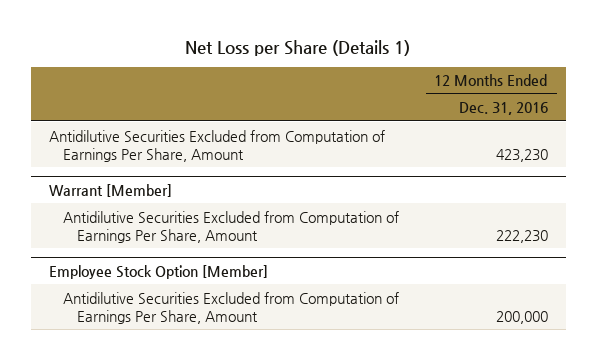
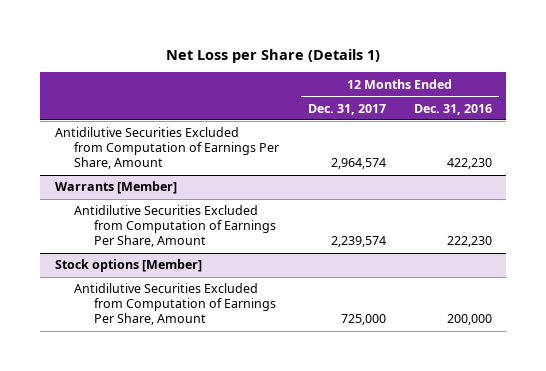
- | 12 Months Ended Dec. 31, 2016
+ | 12 Months Ended Dec. 31, 2017 | 12 Months Ended Dec. 31, 2016
- Antidilutive Securities Excluded from Computation of Earnings Per Share, Amount | 423,230
- Warrant [Member]
+ Antidilutive Securities Excluded from Computation of Earnings Per Share, Amount | 2,964,574 | 422,230
+ Warrants [Member]
- Employee Stock Option [Member]
+ Stock options [Member]

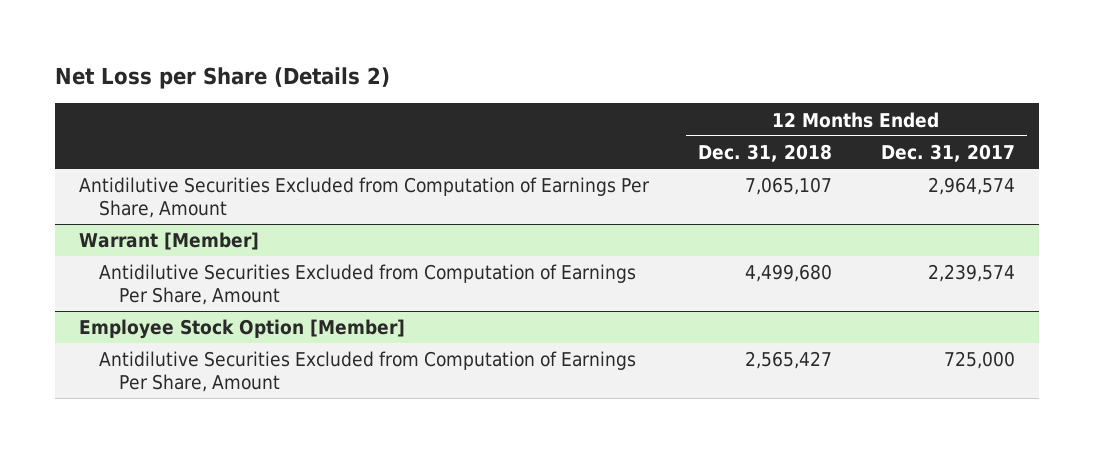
- Net Loss per Share (Details 1)
+ Net Loss per Share (Details 2)
- | 12 Months Ended Dec. 31, 2017 | 12 Months Ended Dec. 31, 2016
+ | 12 Months Ended Dec. 31, 2018 | 12 Months Ended Dec. 31, 2017
- Warrants [Member]
+ Warrant [Member]
- Stock options [Member]
+ Employee Stock Option [Member]

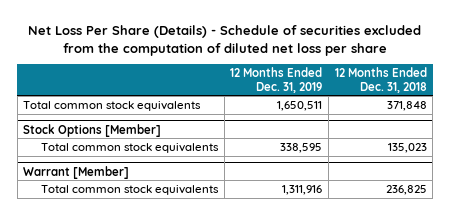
- Net Loss per Share (Details 2)
+ Net Loss Per Share (Details) - Schedule of securities excluded from the computation of diluted net loss per share
- | 12 Months Ended Dec. 31, 2018 | 12 Months Ended Dec. 31, 2017
+ | 12 Months Ended Dec. 31, 2019 | 12 Months Ended Dec. 31, 2018
- Antidilutive Securities Excluded from Computation of Earnings Per Share, Amount | 7,065,107 | 2,964,574
+ Total common stock equivalents | 1,650,511 | 371,848
+ Stock Options [Member]
+ Total common stock equivalents | 338,595 | 135,023
@ Warrant [Member]
- Antidilutive Securities Excluded from Computation of Earnings Per Share, Amount | 4,499,680 | 2,239,574
- Employee Stock Option [Member]
- Antidilutive Securities Excluded from Computation of Earnings Per Share, Amount | 2,565,427 | 725,000
@ Warrant [Member]
+ Total common stock equivalents | 1,311,916 | 236,825

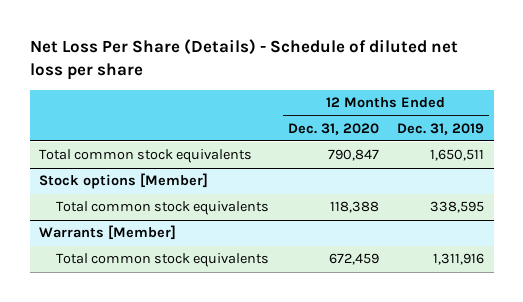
- Net Loss Per Share (Details) - Schedule of securities excluded from the computation of diluted net loss per share
+ Net Loss Per Share (Details) - Schedule of diluted net loss per share
- | 12 Months Ended Dec. 31, 2019 | 12 Months Ended Dec. 31, 2018
+ | 12 Months Ended Dec. 31, 2020 | 12 Months Ended Dec. 31, 2019
- Stock Options [Member]
+ Stock options [Member]
- Warrant [Member]
+ Warrants [Member]

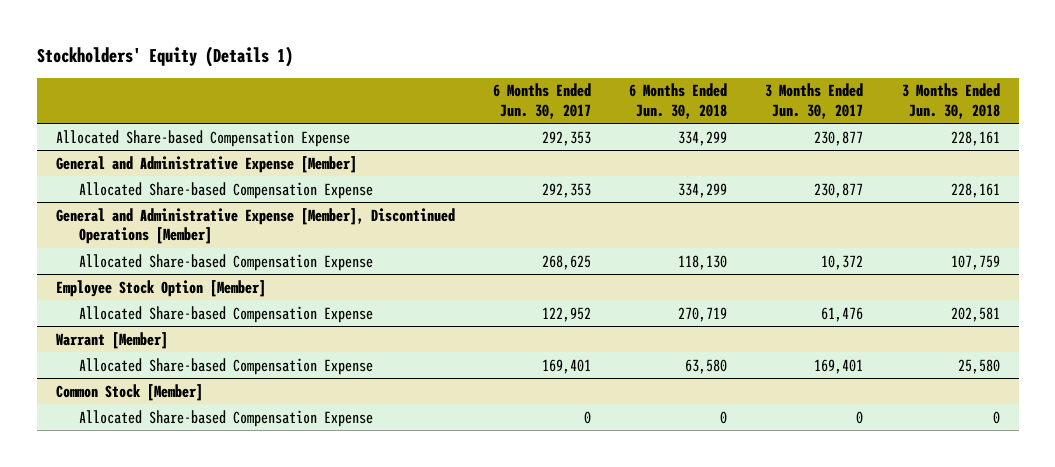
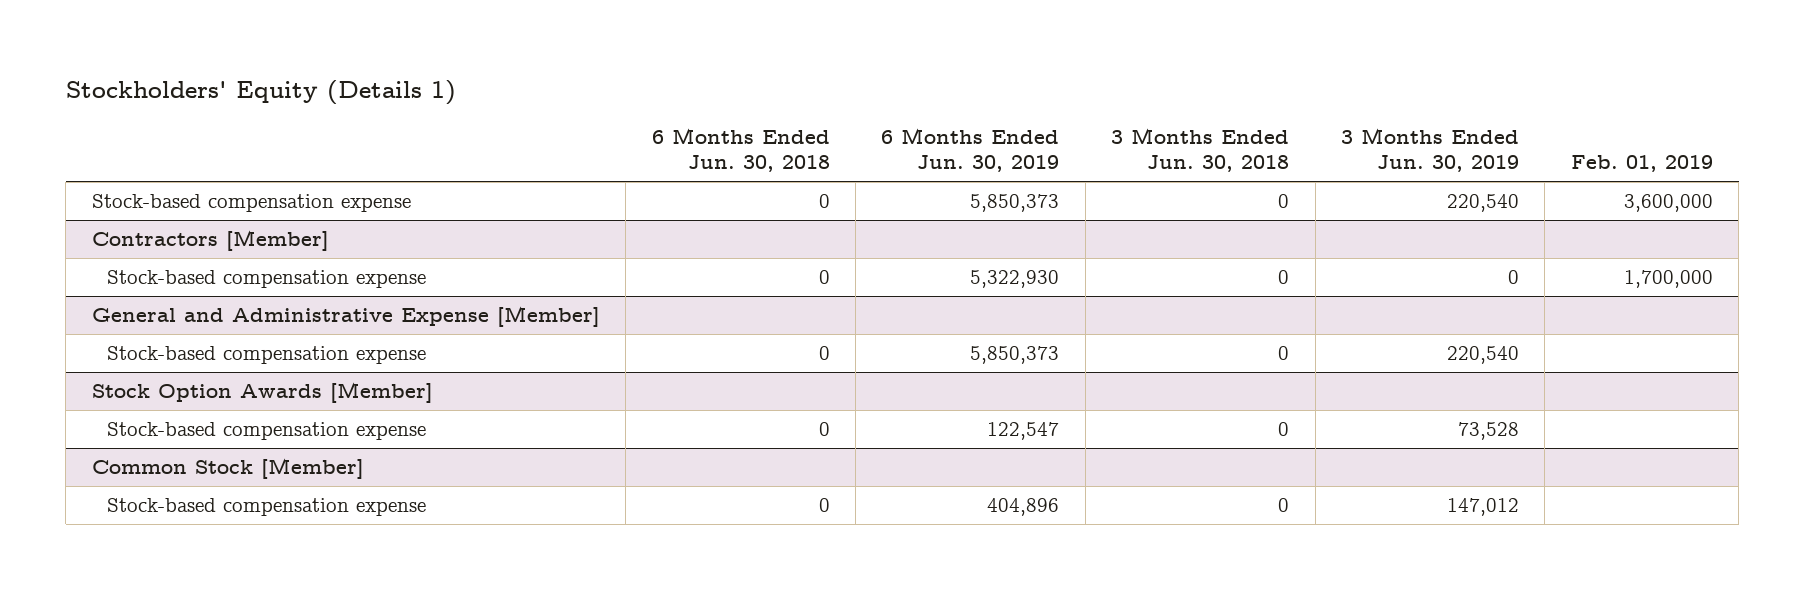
- | 6 Months Ended Jun. 30, 2017 | 6 Months Ended Jun. 30, 2018 | 3 Months Ended Jun. 30, 2017 | 3 Months Ended Jun. 30, 2018
+ | 6 Months Ended Jun. 30, 2018 | 6 Months Ended Jun. 30, 2019 | 3 Months Ended Jun. 30, 2018 | 3 Months Ended Jun. 30, 2019 | Feb. 01, 2019
- Allocated Share-based Compensation Expense | 292,353 | 334,299 | 230,877 | 228,161
+ Stock-based compensation expense | 0 | 5,850,373 | 0 | 220,540 | 3,600,000
+ Contractors [Member]
+ Stock-based compensation expense | 0 | 5,322,930 | 0 | 0 | 1,700,000
@ General and Administrative Expense [Member]
- Allocated Share-based Compensation Expense | 292,353 | 334,299 | 230,877 | 228,161
- General and Administrative Expense [Member], Discontinued Operations [Member]
- Allocated Share-based Compensation Expense | 268,625 | 118,130 | 10,372 | 107,759
- Employee Stock Option [Member]
- Allocated Share-based Compensation Expense | 122,952 | 270,719 | 61,476 | 202,581
- Warrant [Member]
- Allocated Share-based Compensation Expense | 169,401 | 63,580 | 169,401 | 25,580
@ General and Administrative Expense [Member]
+ Stock-based compensation expense | 0 | 5,850,373 | 0 | 220,540 |
+ Stock Option Awards [Member]
+ Stock-based compensation expense | 0 | 122,547 | 0 | 73,528 |
@ Common Stock [Member]
- Allocated Share-based Compensation Expense | 0 | 0 | 0 | 0
+ Stock-based compensation expense | 0 | 404,896 | 0 | 147,012 |

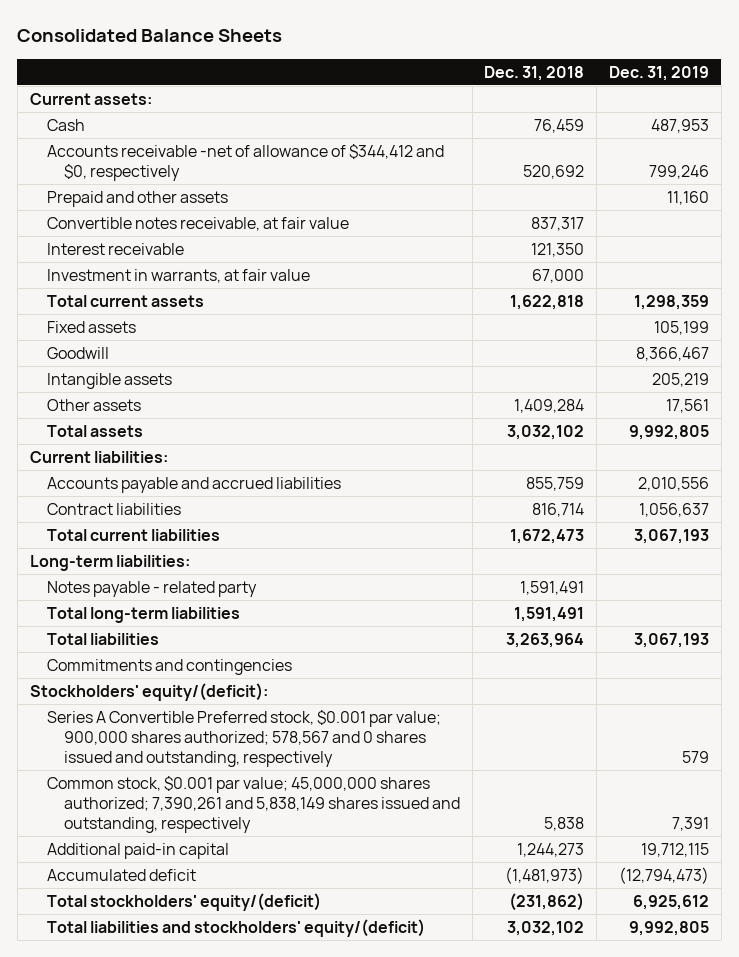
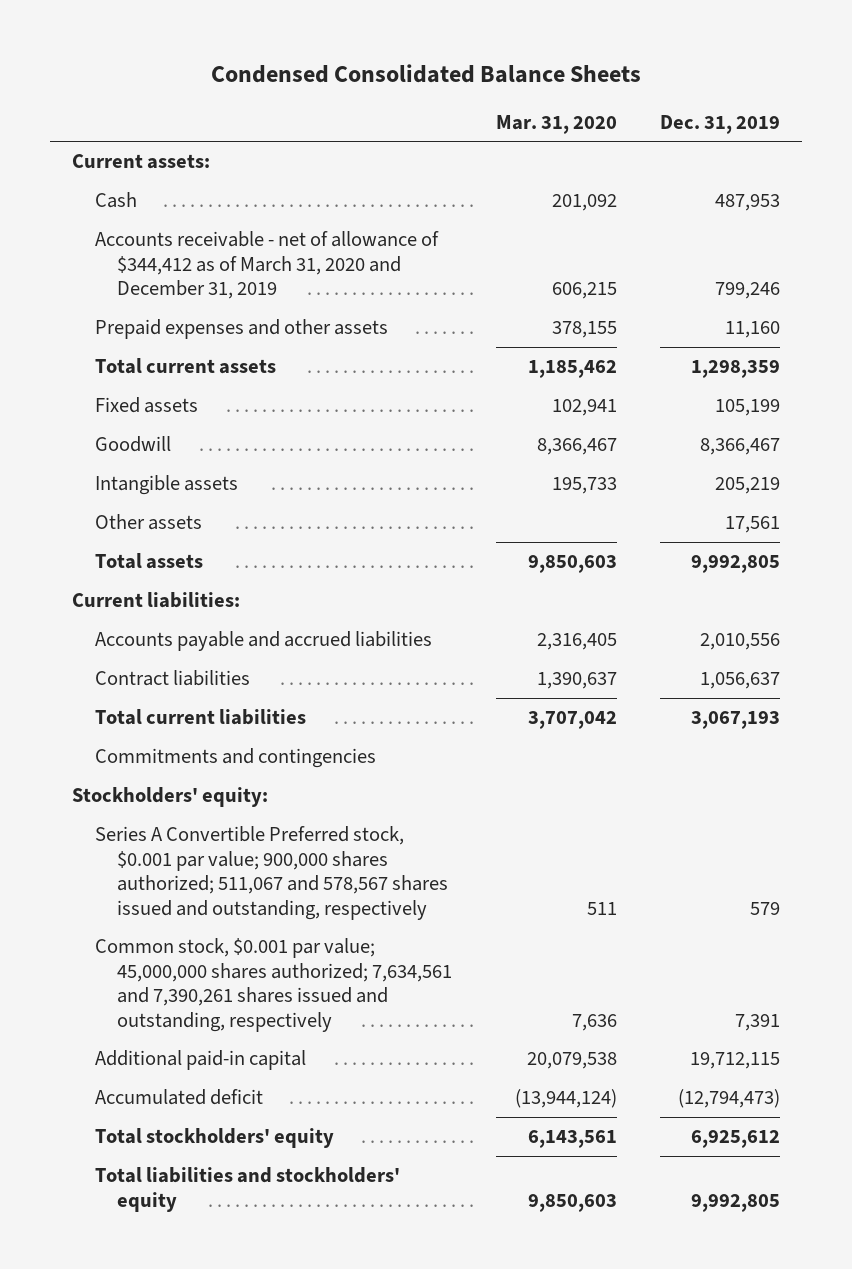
- Consolidated Balance Sheets
+ Condensed Consolidated Balance Sheets
- | Dec. 31, 2018 | Dec. 31, 2019
+ | Mar. 31, 2020 | Dec. 31, 2019
- Accounts receivable -net of allowance of $344,412 and $0, respectively | 520,692 | 799,246
- Prepaid and other assets | | 11,160
- Convertible notes receivable, at fair value | 837,317 |
- Interest receivable | 121,350 |
- Investment in warrants, at fair value | 67,000 |
+ Accounts receivable - net of allowance of $344,412 as of March 31, 2020 and December 31, 2019 | 606,215 | 799,246
+ Prepaid expenses and other assets | 378,155 | 11,160
- Long-term liabilities:
- Notes payable - related party | 1,591,491 |
- Total long-term liabilities | 1,591,491 |
- Total liabilities | 3,263,964 | 3,067,193
- Stockholders' equity/(deficit):
- Series A Convertible Preferred stock, $0.001 par value; 900,000 shares authorized; 578,567 and 0 shares issued and outstanding, respectively | | 579
- Common stock, $0.001 par value; 45,000,000 shares authorized; 7,390,261 and 5,838,149 shares issued and outstanding, respectively | 5,838 | 7,391
+ Stockholders' equity:
+ Series A Convertible Preferred stock, $0.001 par value; 900,000 shares authorized; 511,067 and 578,567 shares issued and outstanding, respectively | 511 | 579
+ Common stock, $0.001 par value; 45,000,000 shares authorized; 7,634,561 and 7,390,261 shares issued and outstanding, respectively | 7,636 | 7,391
- Total stockholders' equity/(deficit) | (231,862) | 6,925,612
- Total liabilities and stockholders' equity/(deficit) | 3,032,102 | 9,992,805
+ Total stockholders' equity | 6,143,561 | 6,925,612
+ Total liabilities and stockholders' equity | 9,850,603 | 9,992,805

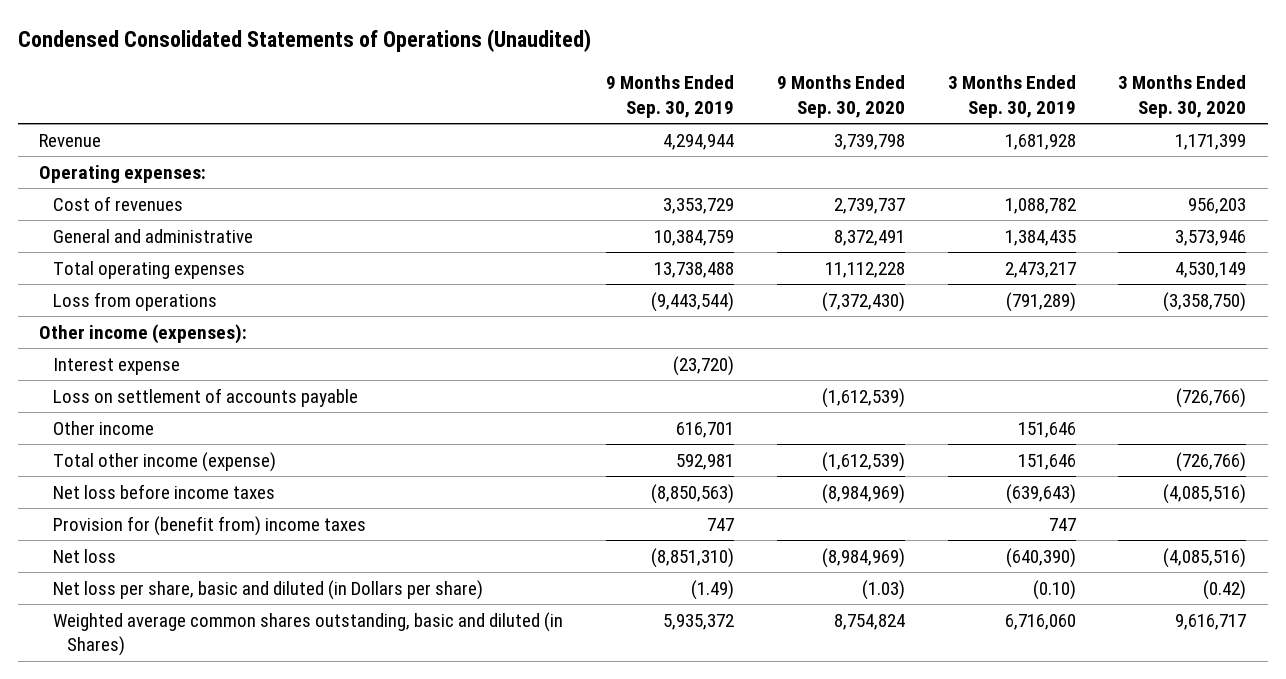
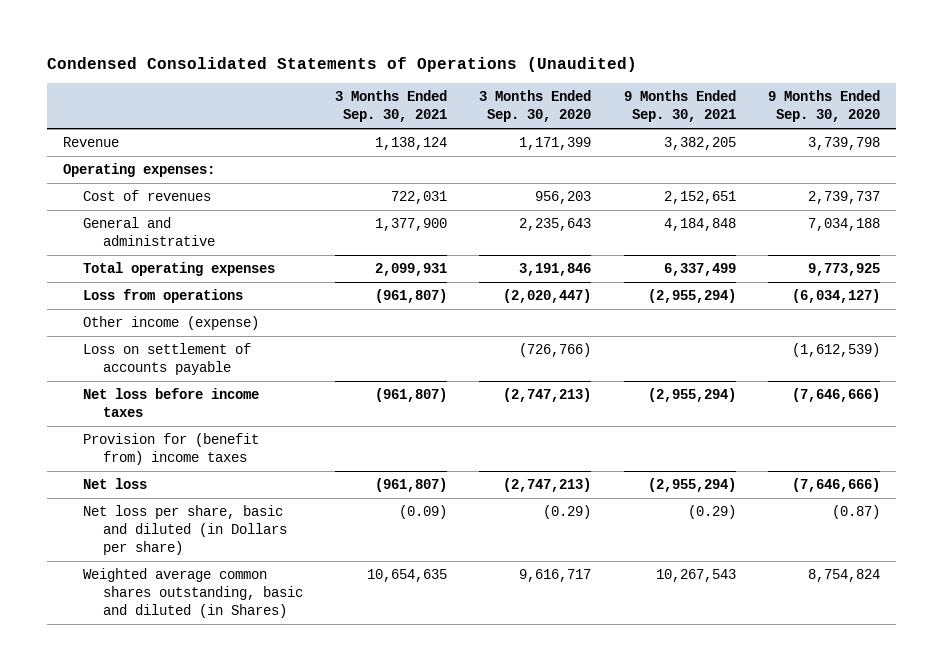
- | 9 Months Ended Sep. 30, 2019 | 9 Months Ended Sep. 30, 2020 | 3 Months Ended Sep. 30, 2019 | 3 Months Ended Sep. 30, 2020
+ | 3 Months Ended Sep. 30, 2021 | 3 Months Ended Sep. 30, 2020 | 9 Months Ended Sep. 30, 2021 | 9 Months Ended Sep. 30, 2020
- General and administrative | 10,384,759 | 8,372,491 | 1,384,435 | 3,573,946
- Total operating expenses | 13,738,488 | 11,112,228 | 2,473,217 | 4,530,149
- Loss from operations | (9,443,544) | (7,372,430) | (791,289) | (3,358,750)
- Other income (expenses):
- Interest expense | (23,720) | | |
+ General and administrative | 1,377,900 | 2,235,643 | 4,184,848 | 7,034,188
+ Total operating expenses | 2,099,931 | 3,191,846 | 6,337,499 | 9,773,925
+ Loss from operations | (961,807) | (2,020,447) | (2,955,294) | (6,034,127)
+ Other income (expense)
- Other income | 616,701 | | 151,646 |
- Total other income (expense) | 592,981 | (1,612,539) | 151,646 | (726,766)
- Net loss before income taxes | (8,850,563) | (8,984,969) | (639,643) | (4,085,516)
+ Net loss before income taxes | (961,807) | (2,747,213) | (2,955,294) | (7,646,666)
- Net loss | (8,851,310) | (8,984,969) | (640,390) | (4,085,516)
- Net loss per share, basic and diluted (in Dollars per share) | (1.49) | (1.03) | (0.10) | (0.42)
+ Net loss | (961,807) | (2,747,213) | (2,955,294) | (7,646,666)
+ Net loss per share, basic and diluted (in Dollars per share) | (0.09) | (0.29) | (0.29) | (0.87)

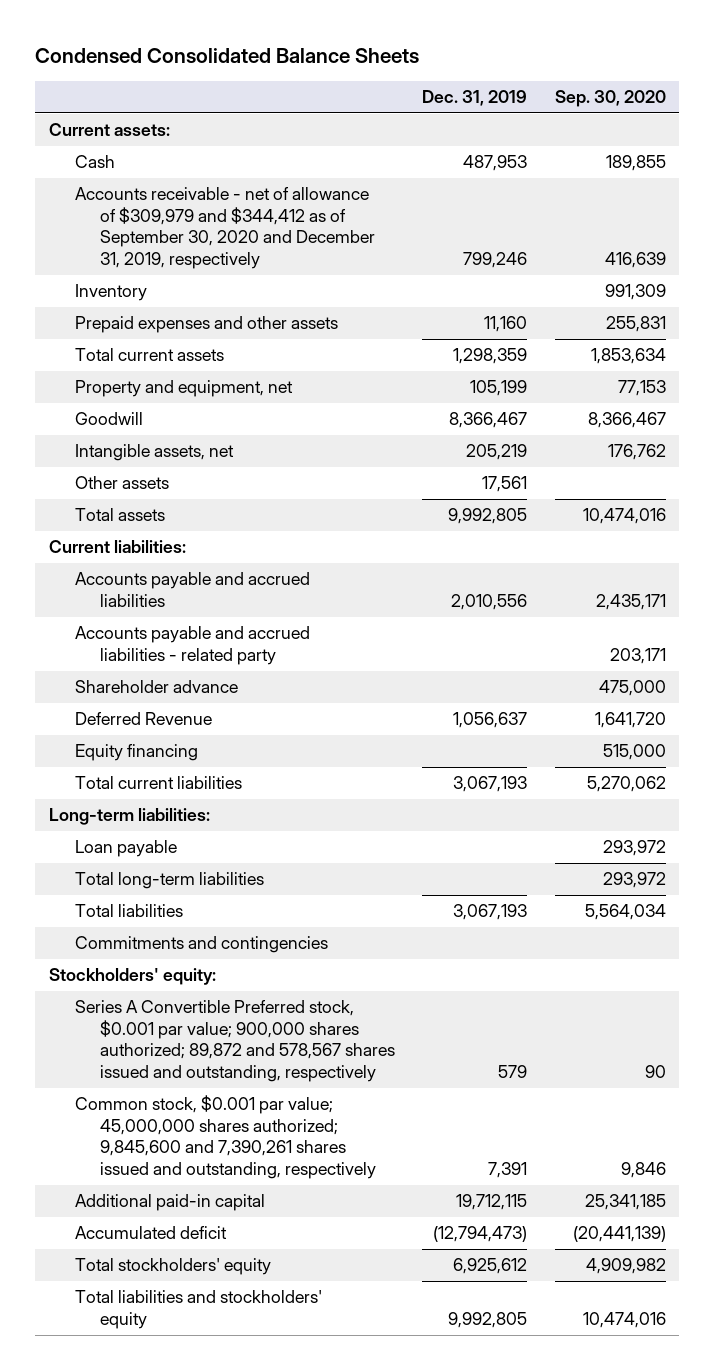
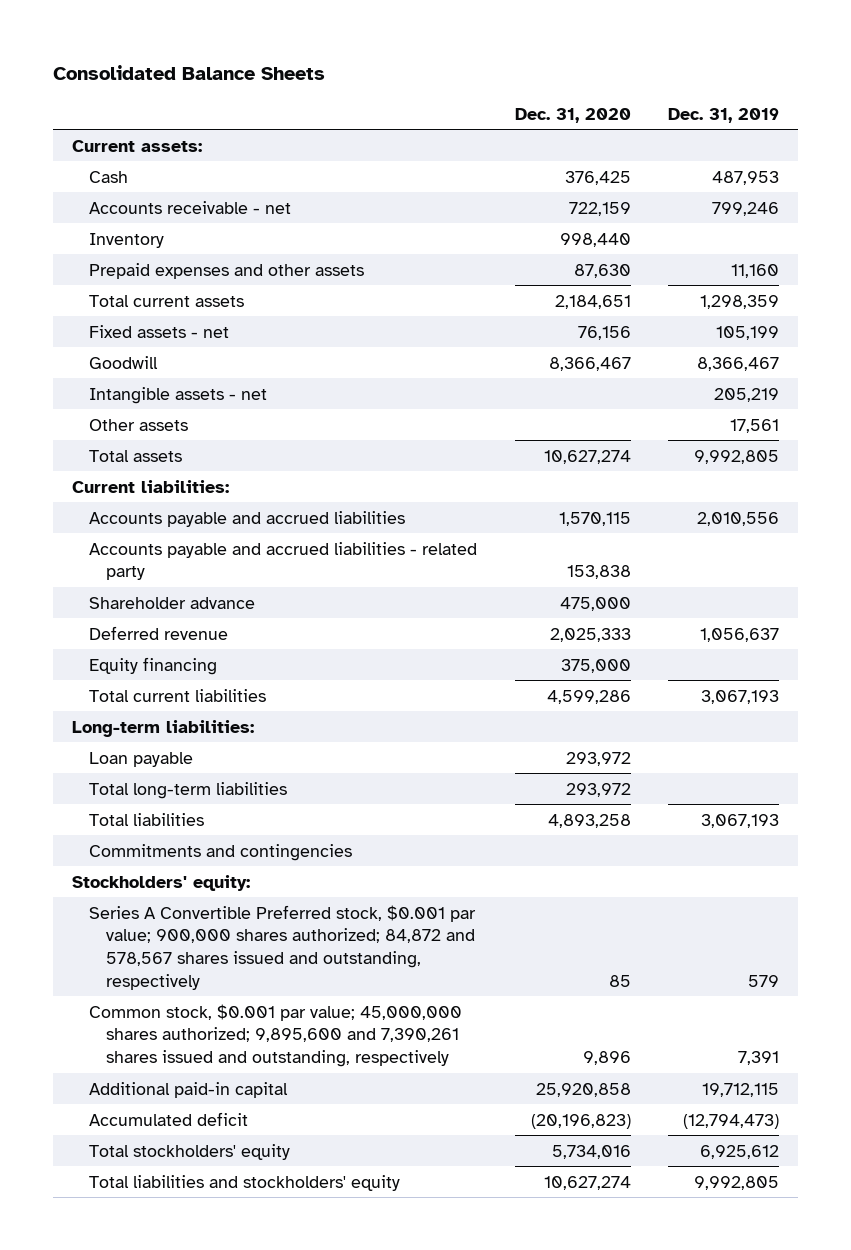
- Condensed Consolidated Balance Sheets
+ Consolidated Balance Sheets
- | Dec. 31, 2019 | Sep. 30, 2020
+ | Dec. 31, 2020 | Dec. 31, 2019
- Accounts receivable - net of allowance of $309,979 and $344,412 as of September 30, 2020 and December 31, 2019, respectively | 799,246 | 416,639
+ Accounts receivable - net | 722,159 | 799,246
- Property and equipment, net | 105,199 | 77,153
+ Fixed assets - net | 76,156 | 105,199
- Intangible assets, net | 205,219 | 176,762
+ Intangible assets - net | | 205,219
- Deferred Revenue | 1,056,637 | 1,641,720
+ Deferred revenue | 2,025,333 | 1,056,637
- Series A Convertible Preferred stock, $0.001 par value; 900,000 shares authorized; 89,872 and 578,567 shares issued and outstanding, respectively | 579 | 90
- Common stock, $0.001 par value; 45,000,000 shares authorized; 9,845,600 and 7,390,261 shares issued and outstanding, respectively | 7,391 | 9,846
+ Series A Convertible Preferred stock, $0.001 par value; 900,000 shares authorized; 84,872 and 578,567 shares issued and outstanding, respectively | 85 | 579
+ Common stock, $0.001 par value; 45,000,000 shares authorized; 9,895,600 and 7,390,261 shares issued and outstanding, respectively | 9,896 | 7,391

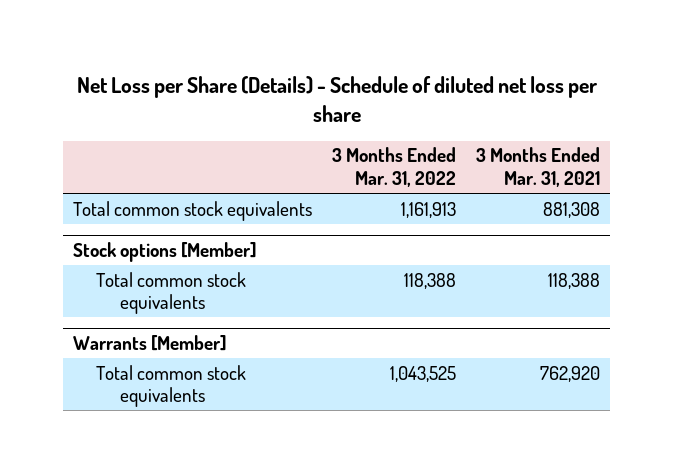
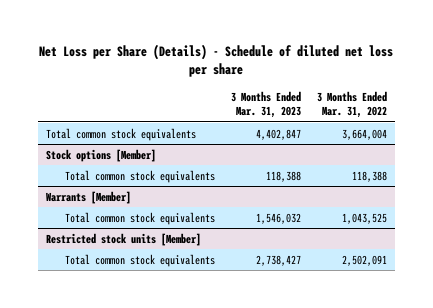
- | 3 Months Ended Mar. 31, 2022 | 3 Months Ended Mar. 31, 2021
+ | 3 Months Ended Mar. 31, 2023 | 3 Months Ended Mar. 31, 2022
- Total common stock equivalents | 1,161,913 | 881,308
+ Total common stock equivalents | 4,402,847 | 3,664,004
+ Restricted stock units [Member]
+ Total common stock equivalents | 2,738,427 | 2,502,091

